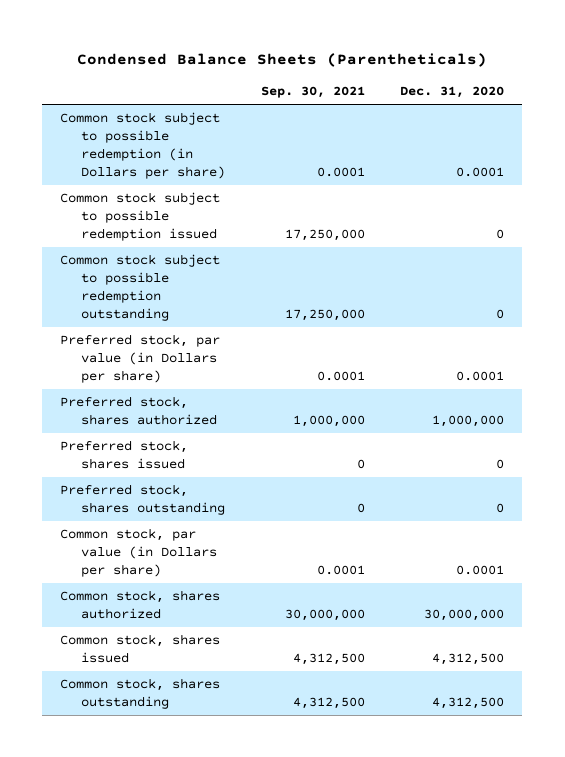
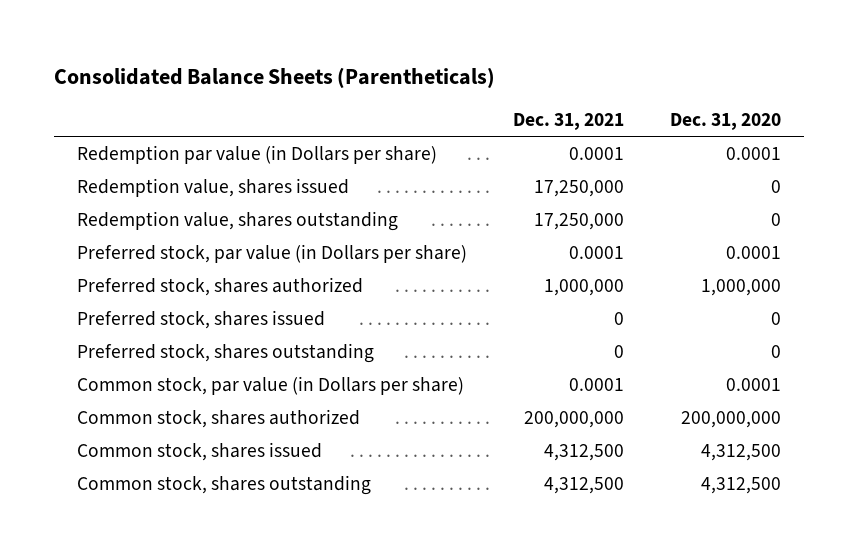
- Condensed Balance Sheets (Parentheticals)
+ Consolidated Balance Sheets (Parentheticals)
- | Sep. 30, 2021 | Dec. 31, 2020
+ | Dec. 31, 2021 | Dec. 31, 2020
- Common stock subject to possible redemption (in Dollars per share) | 0.0001 | 0.0001
- Common stock subject to possible redemption issued | 17,250,000 | 0
- Common stock subject to possible redemption outstanding | 17,250,000 | 0
+ Redemption par value (in Dollars per share) | 0.0001 | 0.0001
+ Redemption value, shares issued | 17,250,000 | 0
+ Redemption value, shares outstanding | 17,250,000 | 0
- Common stock, shares authorized | 30,000,000 | 30,000,000
+ Common stock, shares authorized | 200,000,000 | 200,000,000

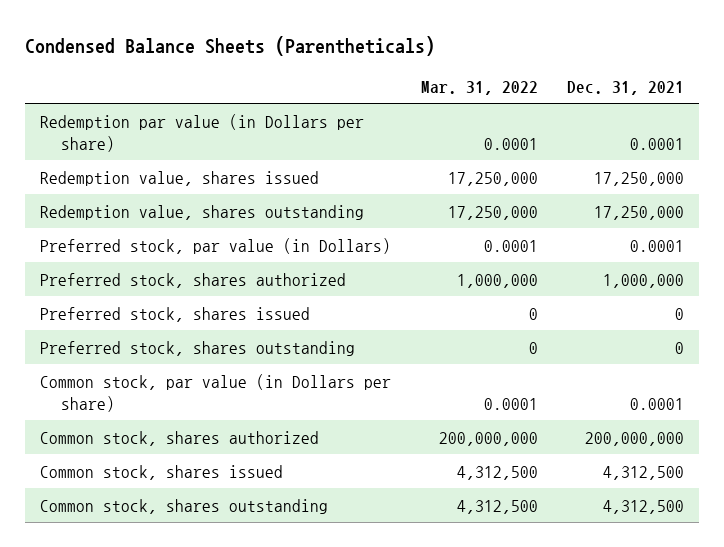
- Consolidated Balance Sheets (Parentheticals)
+ Condensed Balance Sheets (Parentheticals)
- | Dec. 31, 2021 | Dec. 31, 2020
+ | Mar. 31, 2022 | Dec. 31, 2021
- Preferred stock, par value (in Dollars per share) | 0.0001 | 0.0001
+ Preferred stock, par value (in Dollars) | 0.0001 | 0.0001

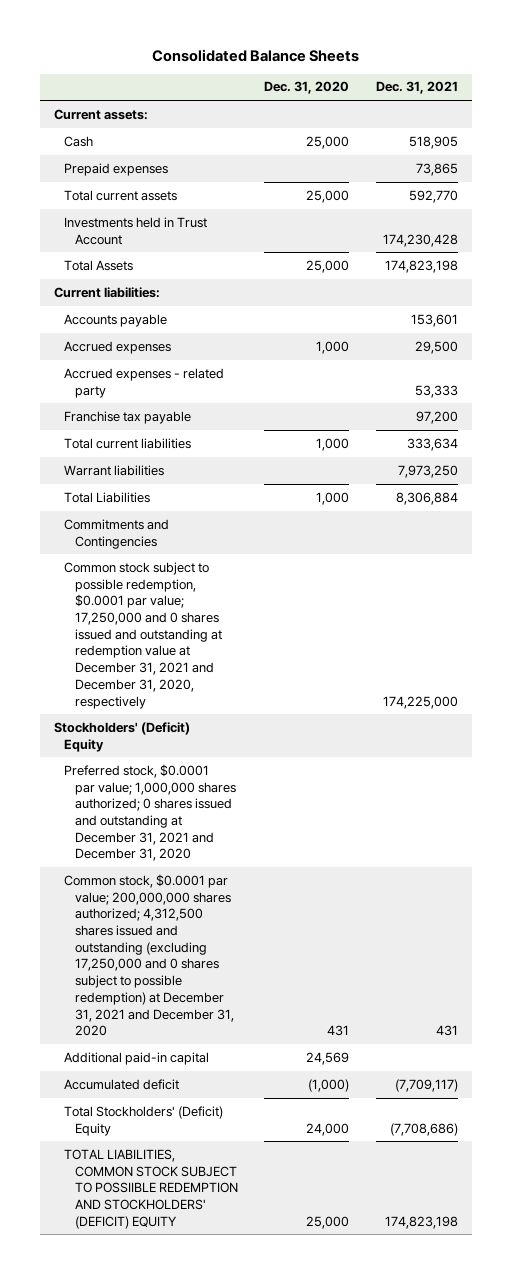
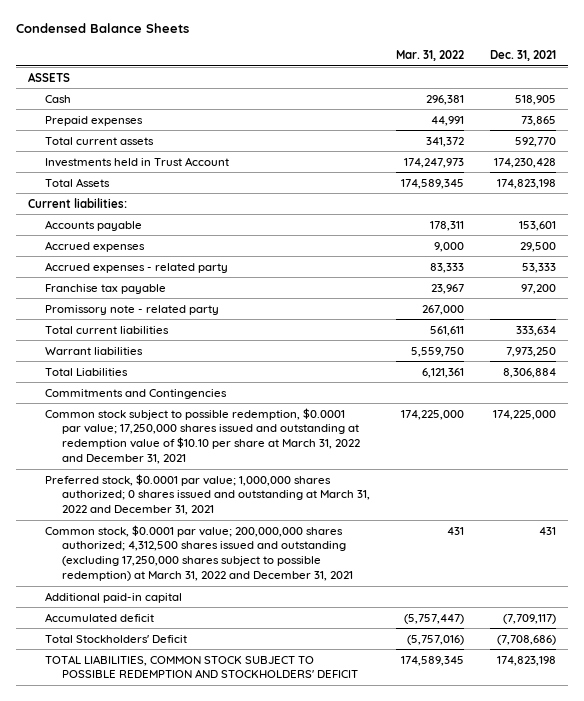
- Consolidated Balance Sheets
+ Condensed Balance Sheets
- | Dec. 31, 2020 | Dec. 31, 2021
+ | Mar. 31, 2022 | Dec. 31, 2021
- Current assets:
+ ASSETS
+ Promissory note - related party | 267,000 |
- Common stock subject to possible redemption, $0.0001 par value; 17,250,000 and 0 shares issued and outstanding at redemption value at December 31, 2021 and December 31, 2020, respectively | | 174,225,000
- Stockholders' (Deficit) Equity
- Preferred stock, $0.0001 par value; 1,000,000 shares authorized; 0 shares issued and outstanding at December 31, 2021 and December 31, 2020
- Common stock, $0.0001 par value; 200,000,000 shares authorized; 4,312,500 shares issued and outstanding (excluding 17,250,000 and 0 shares subject to possible redemption) at December 31, 2021 and December 31, 2020 | 431 | 431
+ Common stock subject to possible redemption, $0.0001 par value; 17,250,000 shares issued and outstanding at redemption value of $10.10 per share at March 31, 2022 and December 31, 2021 | 174,225,000 | 174,225,000
+ Preferred stock, $0.0001 par value; 1,000,000 shares authorized; 0 shares issued and outstanding at March 31, 2022 and December 31, 2021
+ Common stock, $0.0001 par value; 200,000,000 shares authorized; 4,312,500 shares issued and outstanding (excluding 17,250,000 shares subject to possible redemption) at March 31, 2022 and December 31, 2021 | 431 | 431
- Total Stockholders' (Deficit) Equity | 24,000 | (7,708,686)
- TOTAL LIABILITIES, COMMON STOCK SUBJECT TO POSSIIBLE REDEMPTION AND STOCKHOLDERS' (DEFICIT) EQUITY | 25,000 | 174,823,198
+ Total Stockholders' Deficit | (5,757,016) | (7,708,686)
+ TOTAL LIABILITIES, COMMON STOCK SUBJECT TO POSSIBLE REDEMPTION AND STOCKHOLDERS' DEFICIT | 174,589,345 | 174,823,198

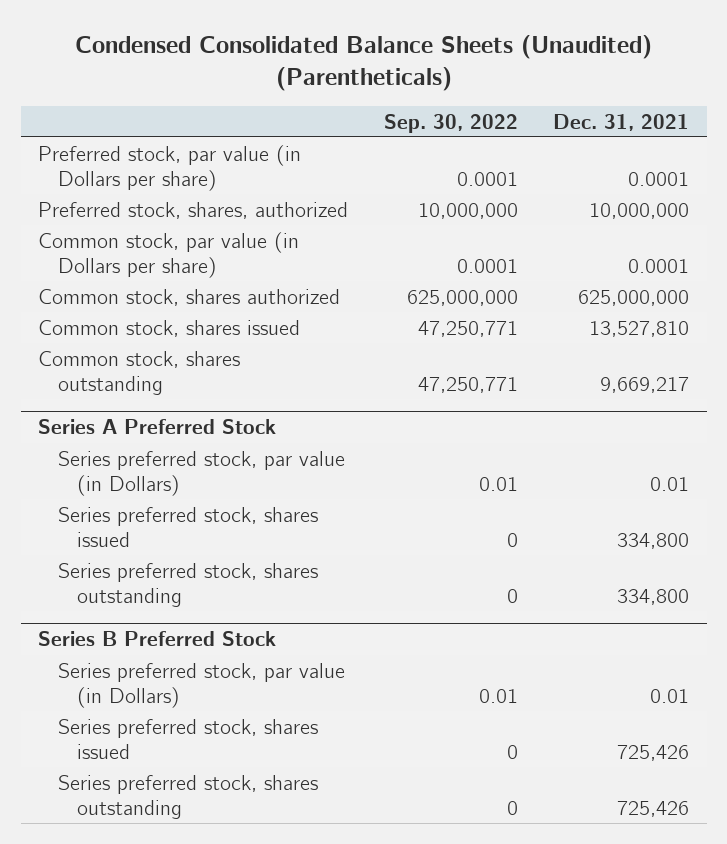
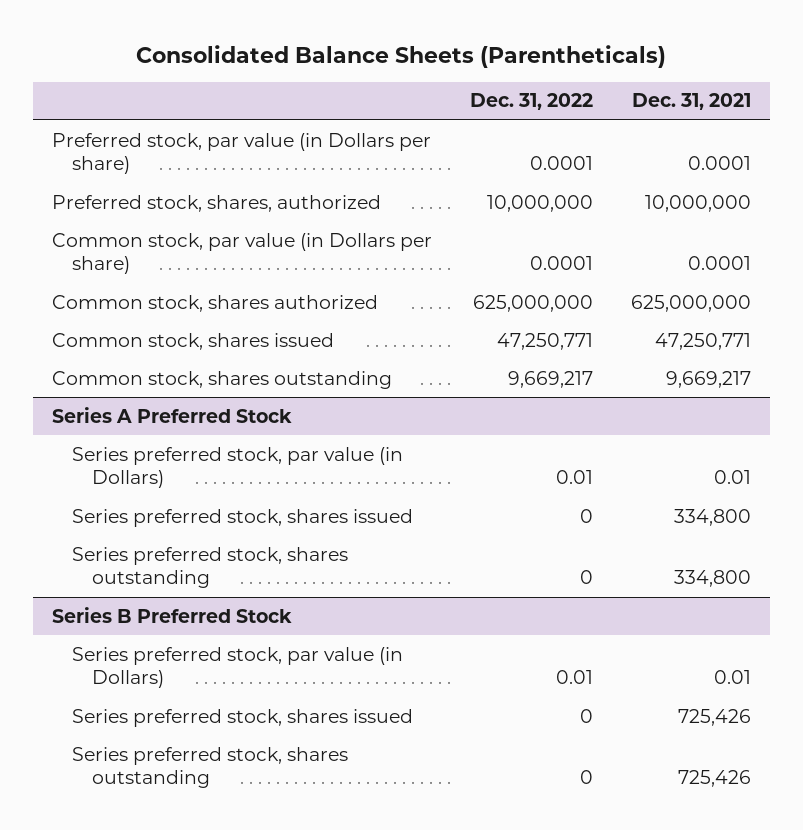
- Condensed Consolidated Balance Sheets (Unaudited) (Parentheticals)
+ Consolidated Balance Sheets (Parentheticals)
- | Sep. 30, 2022 | Dec. 31, 2021
+ | Dec. 31, 2022 | Dec. 31, 2021
- Common stock, shares issued | 47,250,771 | 13,527,810
+ Common stock, shares issued | 47,250,771 | 47,250,771

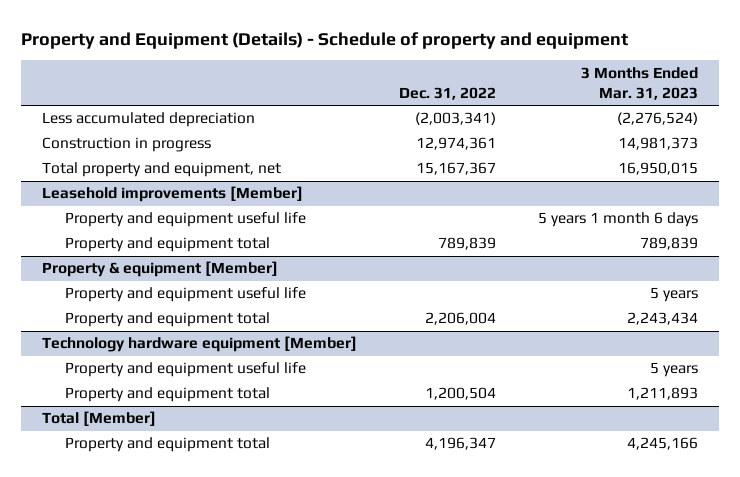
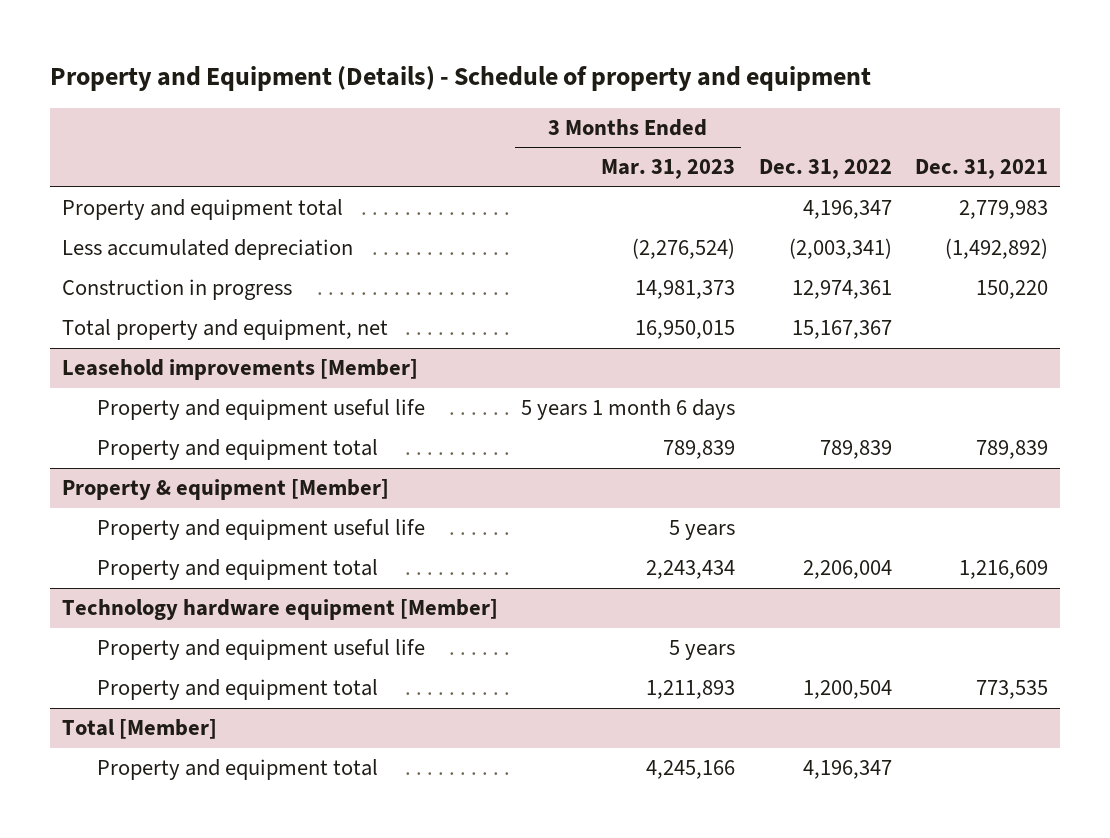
- | Dec. 31, 2022 | 3 Months Ended Mar. 31, 2023
+ | 3 Months Ended Mar. 31, 2023 | Dec. 31, 2022 | Dec. 31, 2021
+ Property and equipment total | | 4,196,347 | 2,779,983

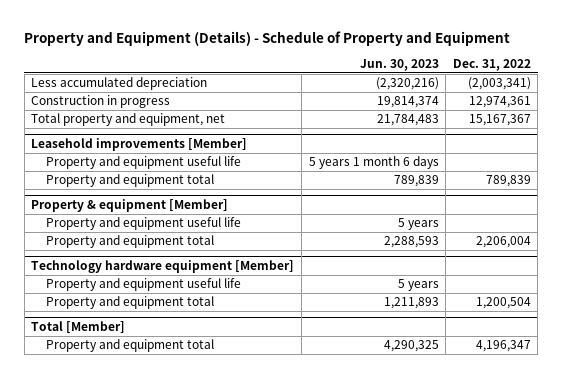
- Property and Equipment (Details) - Schedule of property and equipment
+ Property and Equipment (Details) - Schedule of Property and Equipment
- | 3 Months Ended Mar. 31, 2023 | Dec. 31, 2022 | Dec. 31, 2021
+ | Jun. 30, 2023 | Dec. 31, 2022
- Property and equipment total | | 4,196,347 | 2,779,983

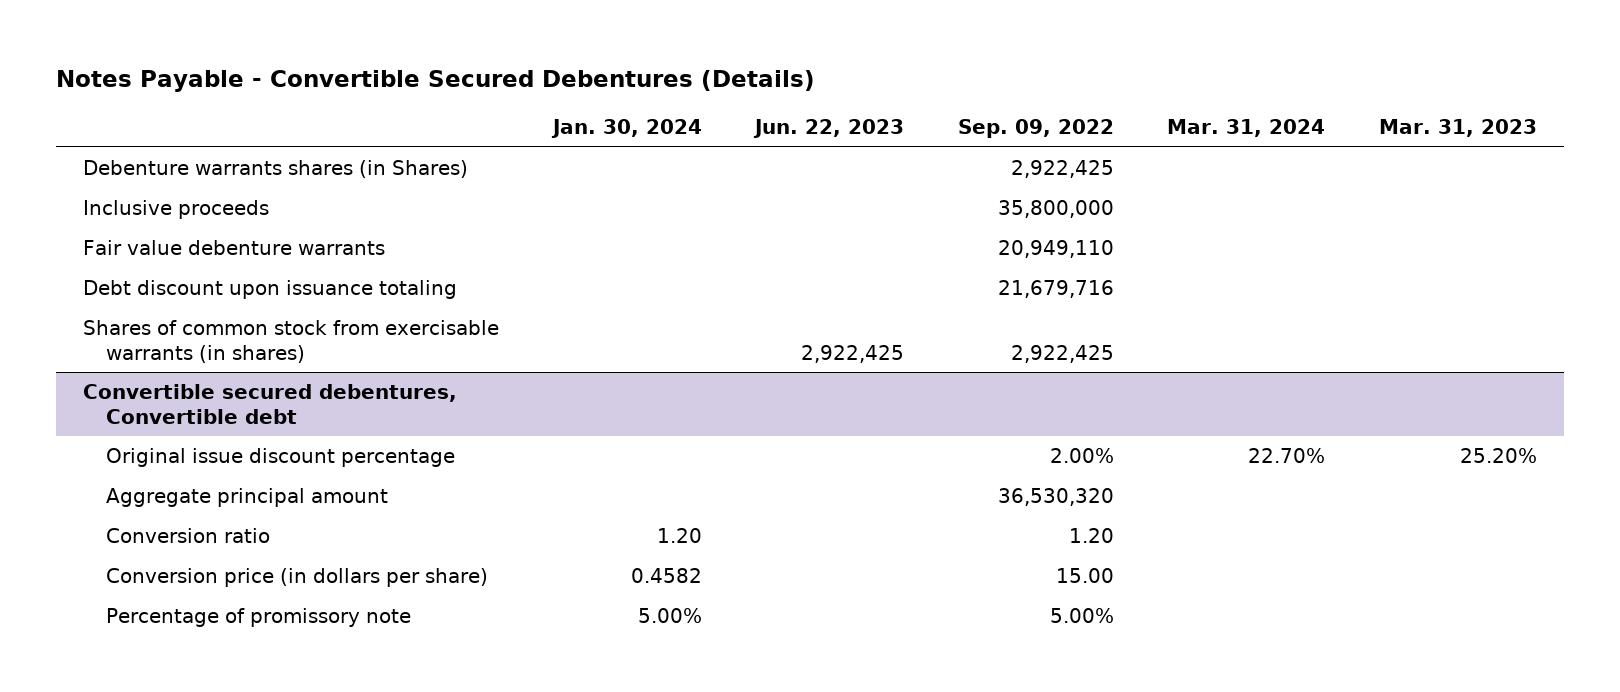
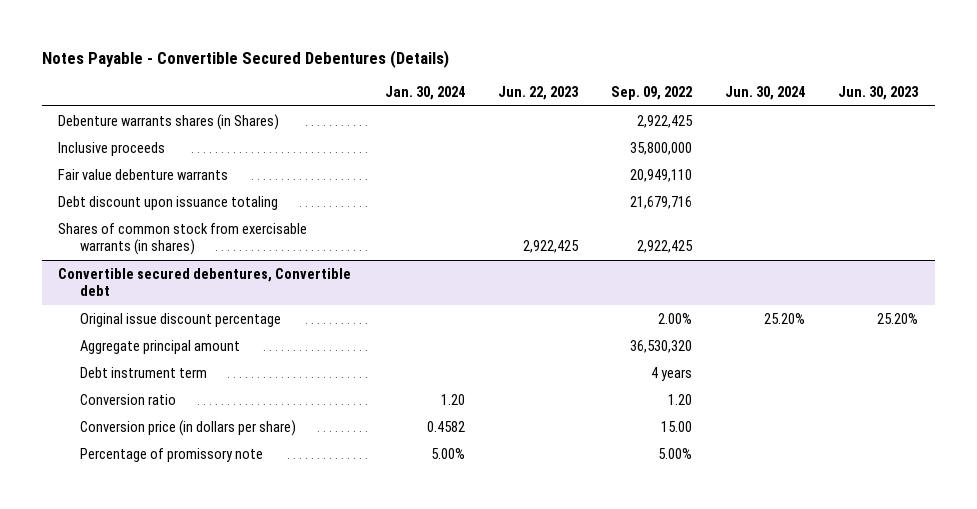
- | Jan. 30, 2024 | Jun. 22, 2023 | Sep. 09, 2022 | Mar. 31, 2024 | Mar. 31, 2023
+ | Jan. 30, 2024 | Jun. 22, 2023 | Sep. 09, 2022 | Jun. 30, 2024 | Jun. 30, 2023
@ Convertible secured debentures, Convertible debt
+ Debt instrument term | | | 4 years | |

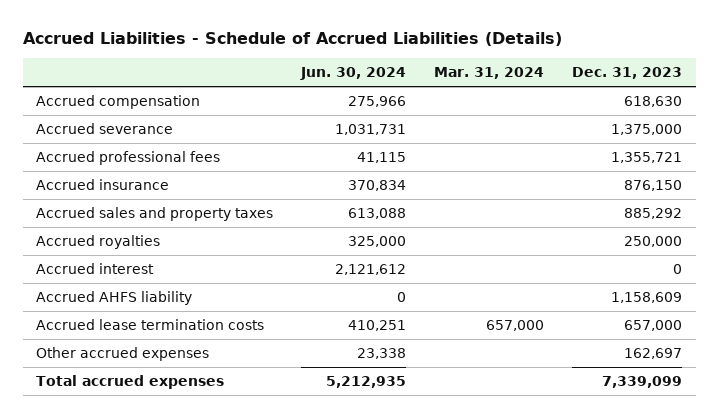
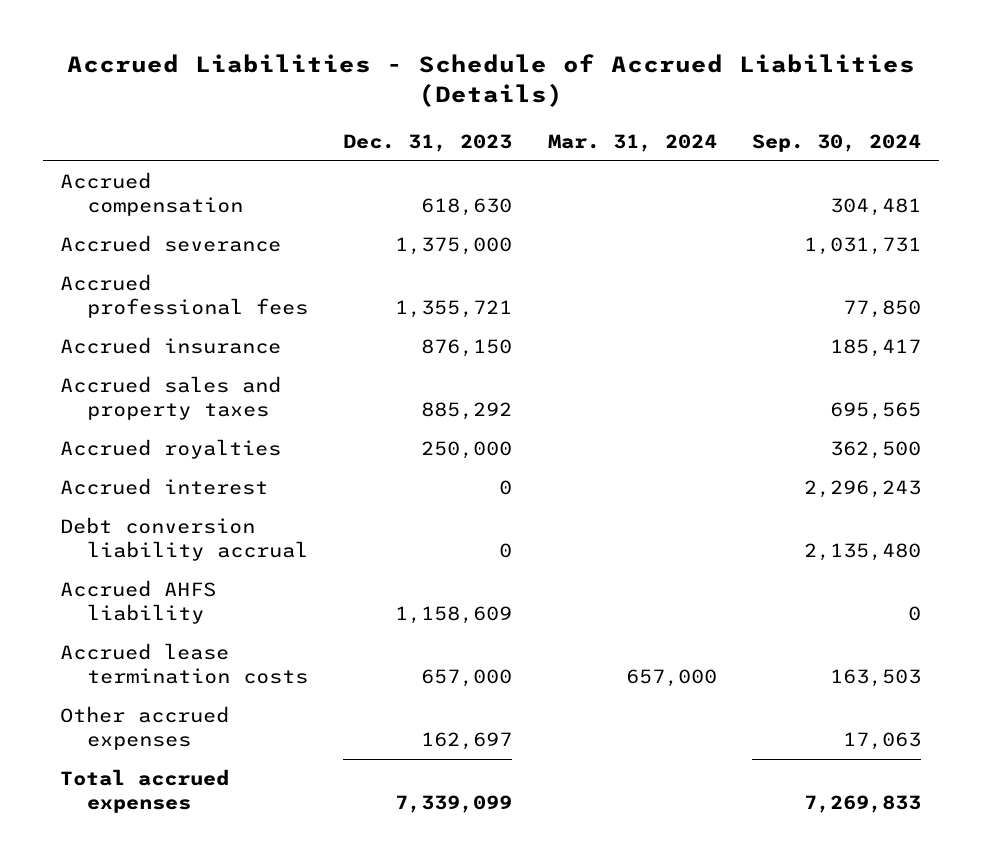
- | Jun. 30, 2024 | Mar. 31, 2024 | Dec. 31, 2023
+ | Dec. 31, 2023 | Mar. 31, 2024 | Sep. 30, 2024
+ Debt conversion liability accrual | 0 | | 2,135,480

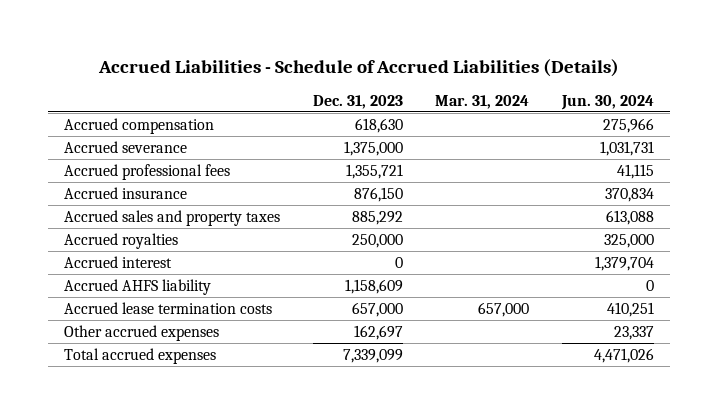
- | Dec. 31, 2023 | Mar. 31, 2024 | Sep. 30, 2024
+ | Dec. 31, 2023 | Mar. 31, 2024 | Jun. 30, 2024
- Debt conversion liability accrual | 0 | | 2,135,480

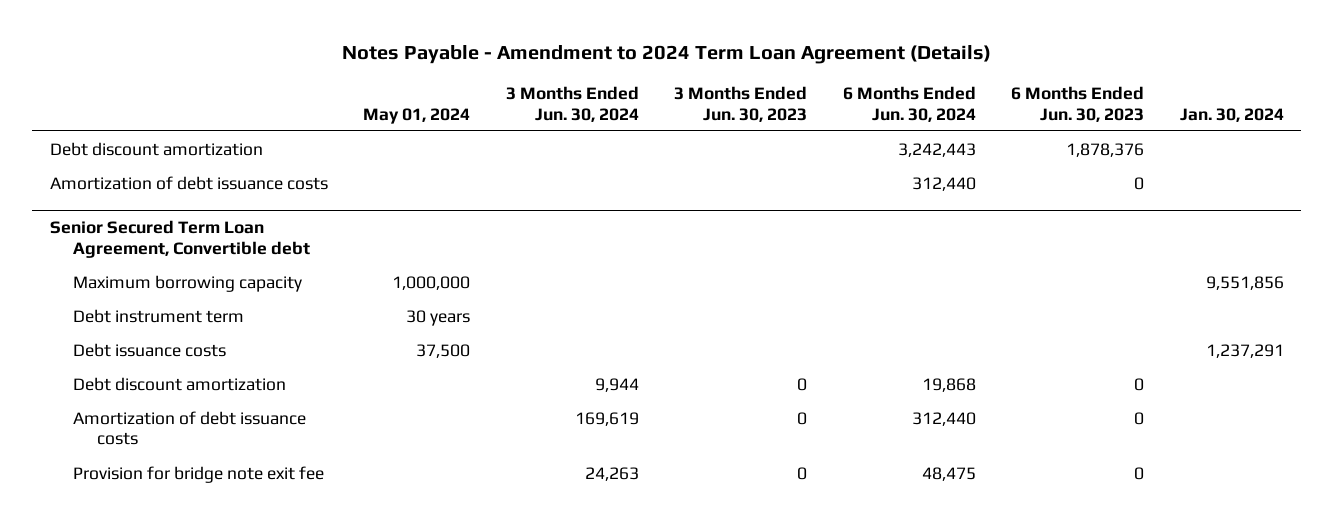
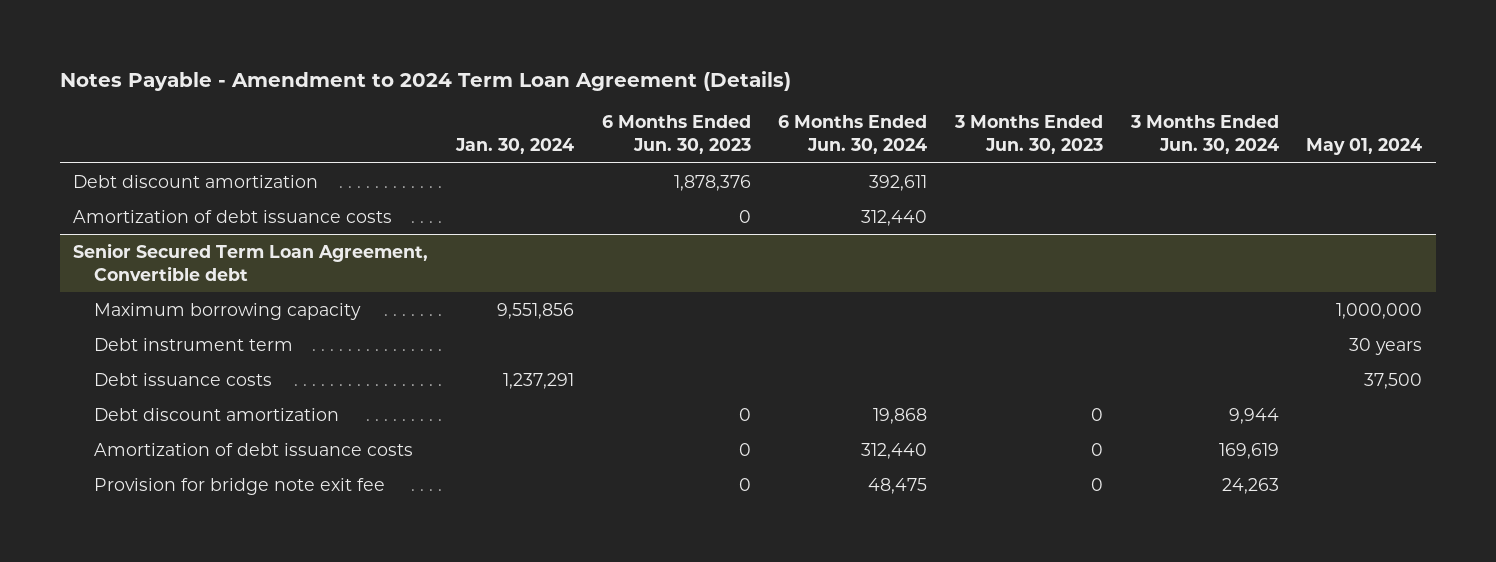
- | May 01, 2024 | 3 Months Ended Jun. 30, 2024 | 3 Months Ended Jun. 30, 2023 | 6 Months Ended Jun. 30, 2024 | 6 Months Ended Jun. 30, 2023 | Jan. 30, 2024
+ | Jan. 30, 2024 | 6 Months Ended Jun. 30, 2023 | 6 Months Ended Jun. 30, 2024 | 3 Months Ended Jun. 30, 2023 | 3 Months Ended Jun. 30, 2024 | May 01, 2024
- Debt discount amortization | | | | 3,242,443 | 1,878,376 |
+ Debt discount amortization | | 1,878,376 | 392,611 | | |

